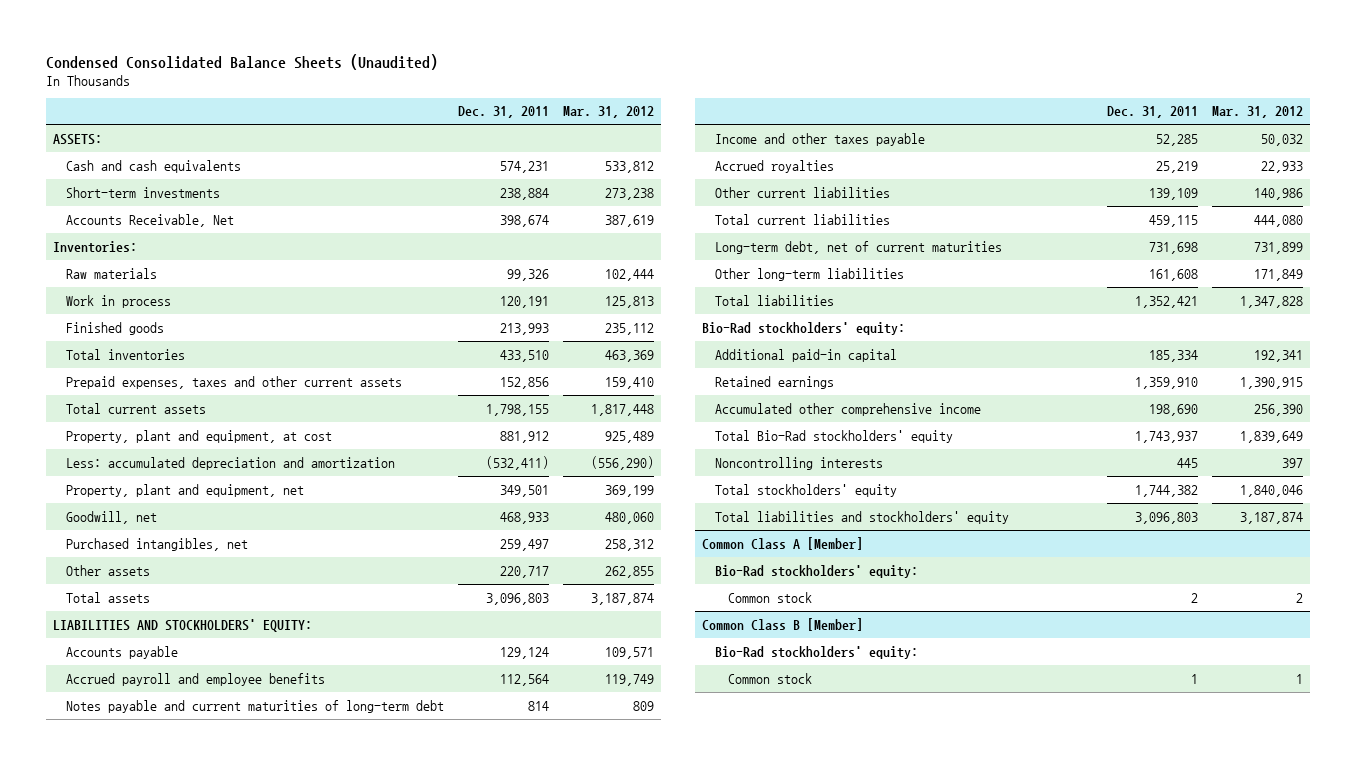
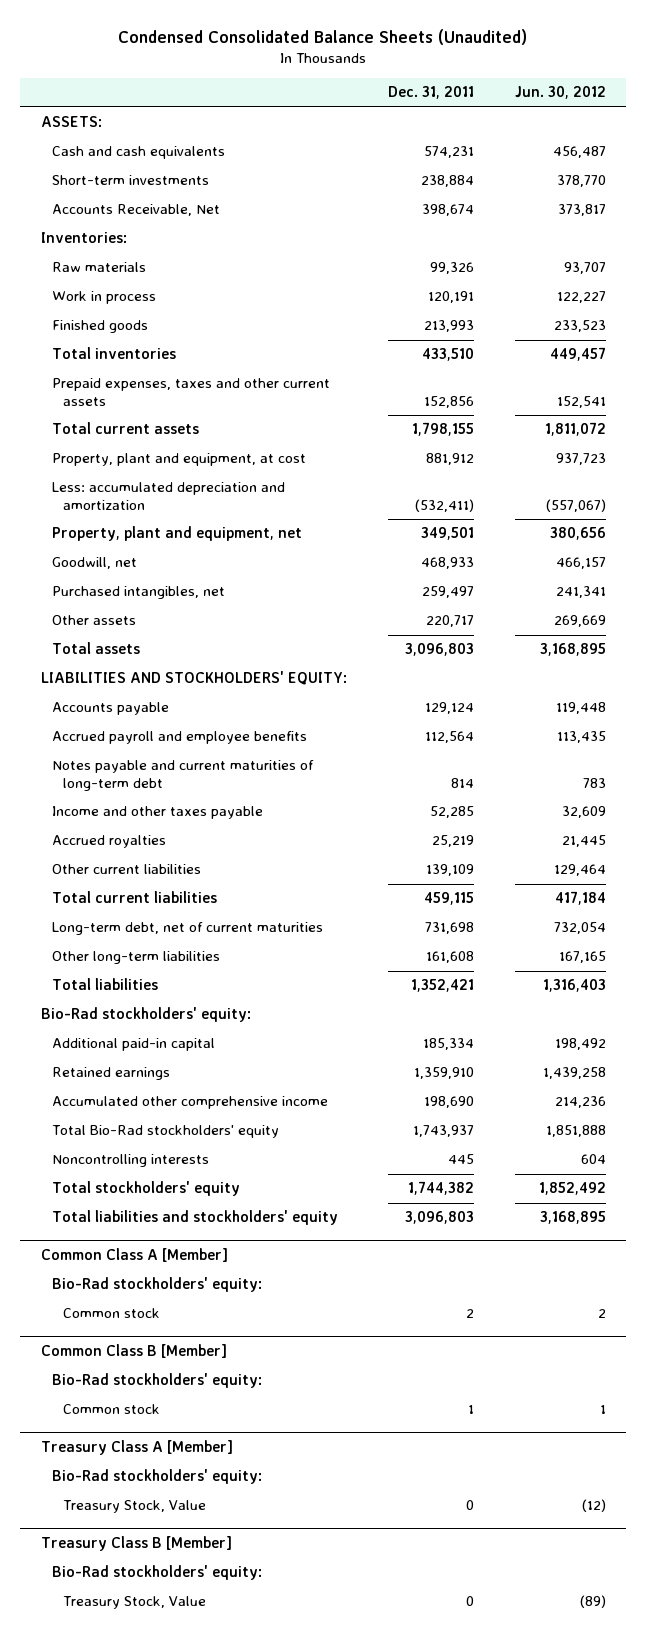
- | Dec. 31, 2011 | Mar. 31, 2012
+ | Dec. 31, 2011 | Jun. 30, 2012
+ Treasury Class A [Member]
+ Bio-Rad stockholders' equity:
+ Treasury Stock, Value | 0 | (12)
+ Treasury Class B [Member]
+ Bio-Rad stockholders' equity:
+ Treasury Stock, Value | 0 | (89)

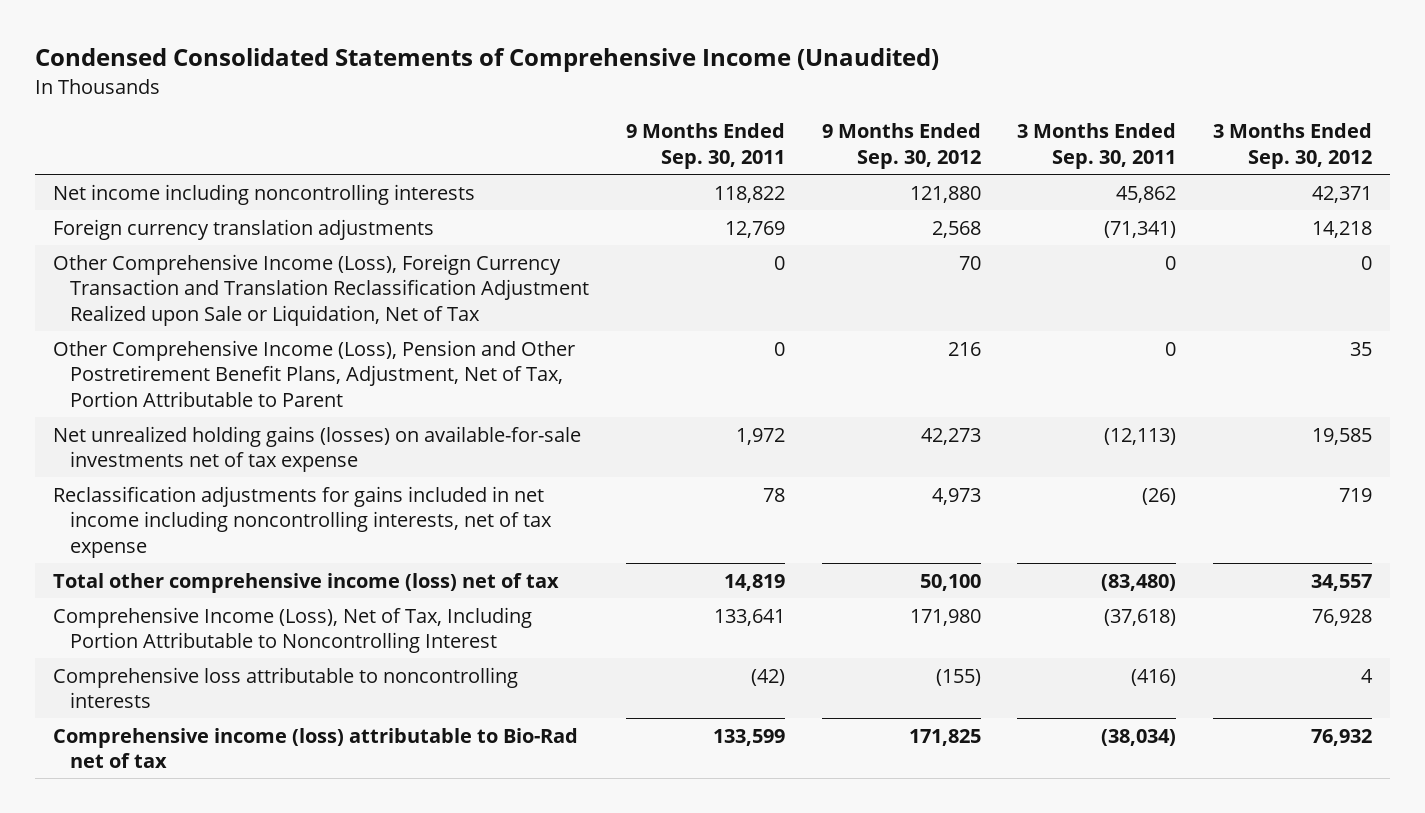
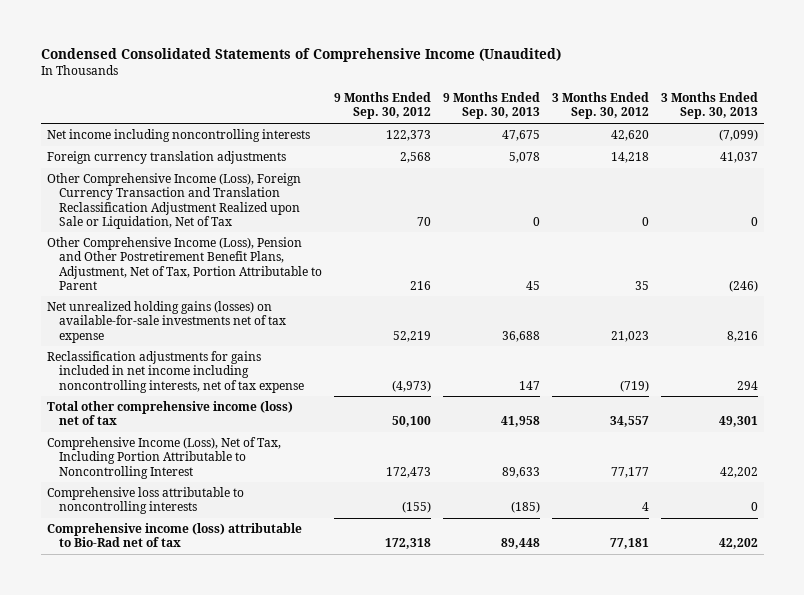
- | 9 Months Ended Sep. 30, 2011 | 9 Months Ended Sep. 30, 2012 | 3 Months Ended Sep. 30, 2011 | 3 Months Ended Sep. 30, 2012
+ | 9 Months Ended Sep. 30, 2012 | 9 Months Ended Sep. 30, 2013 | 3 Months Ended Sep. 30, 2012 | 3 Months Ended Sep. 30, 2013
- Net income including noncontrolling interests | 118,822 | 121,880 | 45,862 | 42,371
+ Net income including noncontrolling interests | 122,373 | 47,675 | 42,620 | (7,099)
- Net unrealized holding gains (losses) on available-for-sale investments net of tax expense | 1,972 | 42,273 | (12,113) | 19,585
- Reclassification adjustments for gains included in net income including noncontrolling interests, net of tax expense | 78 | 4,973 | (26) | 719
+ Net unrealized holding gains (losses) on available-for-sale investments net of tax expense | 52,219 | 36,688 | 21,023 | 8,216
+ Reclassification adjustments for gains included in net income including noncontrolling interests, net of tax expense | (4,973) | 147 | (719) | 294
- Comprehensive Income (Loss), Net of Tax, Including Portion Attributable to Noncontrolling Interest | 133,641 | 171,980 | (37,618) | 76,928
+ Comprehensive Income (Loss), Net of Tax, Including Portion Attributable to Noncontrolling Interest | 172,473 | 89,633 | 77,177 | 42,202
- Comprehensive income (loss) attributable to Bio-Rad net of tax | 133,599 | 171,825 | (38,034) | 76,932
+ Comprehensive income (loss) attributable to Bio-Rad net of tax | 172,318 | 89,448 | 77,181 | 42,202

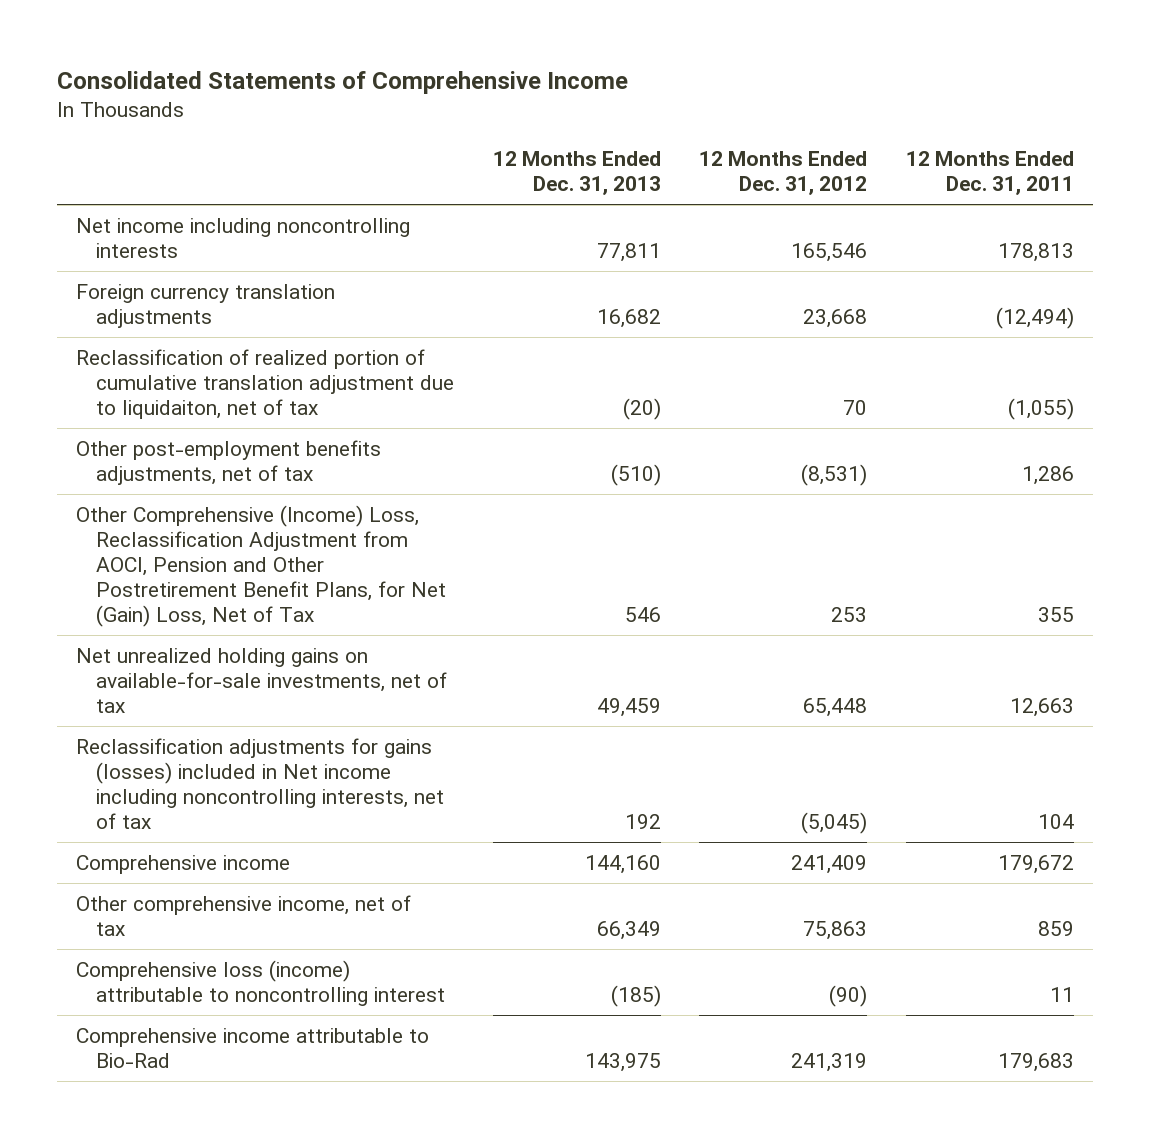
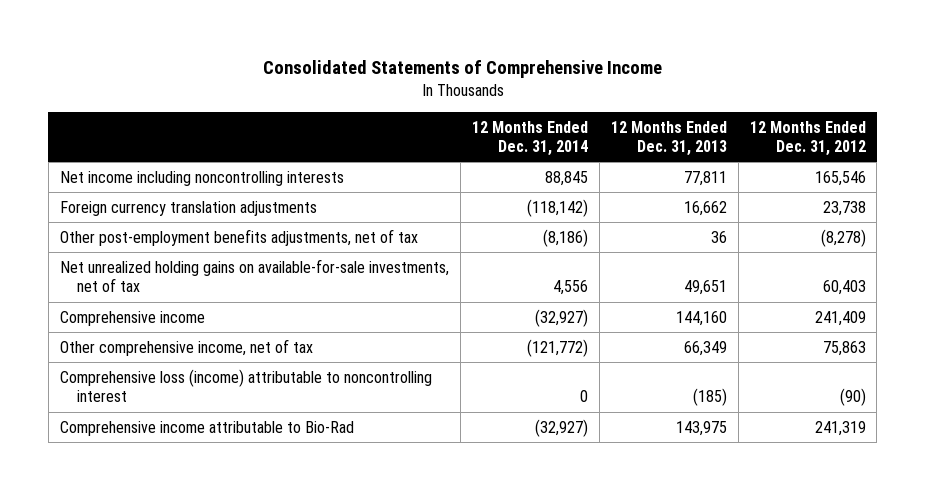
- | 12 Months Ended Dec. 31, 2013 | 12 Months Ended Dec. 31, 2012 | 12 Months Ended Dec. 31, 2011
+ | 12 Months Ended Dec. 31, 2014 | 12 Months Ended Dec. 31, 2013 | 12 Months Ended Dec. 31, 2012
- Foreign currency translation adjustments | 16,682 | 23,668 | (12,494)
- Reclassification of realized portion of cumulative translation adjustment due to liquidaiton, net of tax | (20) | 70 | (1,055)
- Other post-employment benefits adjustments, net of tax | (510) | (8,531) | 1,286
- Other Comprehensive (Income) Loss, Reclassification Adjustment from AOCI, Pension and Other Postretirement Benefit Plans, for Net (Gain) Loss, Net of Tax | 546 | 253 | 355
- Net unrealized holding gains on available-for-sale investments, net of tax | 49,459 | 65,448 | 12,663
- Reclassification adjustments for gains (losses) included in Net income including noncontrolling interests, net of tax | 192 | (5,045) | 104
+ Foreign currency translation adjustments | (118,142) | 16,662 | 23,738
+ Other post-employment benefits adjustments, net of tax | (8,186) | 36 | (8,278)
+ Net unrealized holding gains on available-for-sale investments, net of tax | 4,556 | 49,651 | 60,403

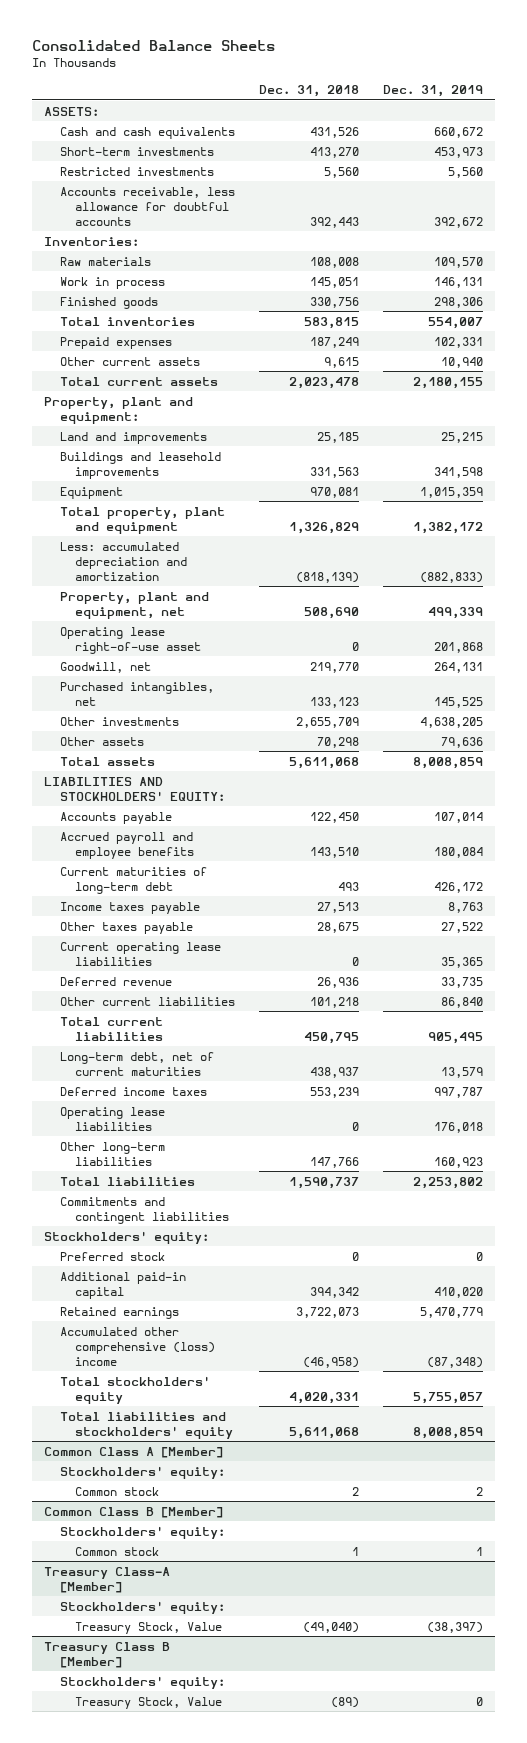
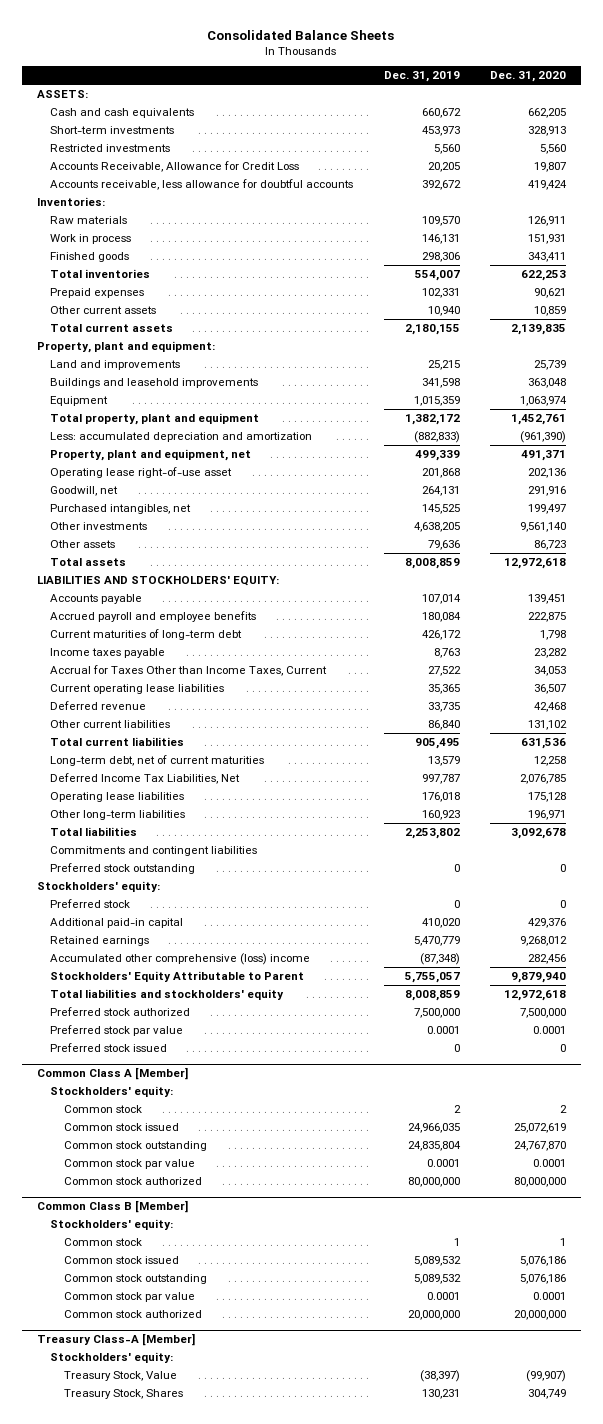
- | Dec. 31, 2018 | Dec. 31, 2019
+ | Dec. 31, 2019 | Dec. 31, 2020
+ Accounts Receivable, Allowance for Credit Loss | 20,205 | 19,807
- Other taxes payable | 28,675 | 27,522
+ Accrual for Taxes Other than Income Taxes, Current | 27,522 | 34,053
- Deferred income taxes | 553,239 | 997,787
+ Deferred Income Tax Liabilities, Net | 997,787 | 2,076,785
+ Preferred stock outstanding | 0 | 0
- Total stockholders' equity | 4,020,331 | 5,755,057
+ Stockholders' Equity Attributable to Parent | 5,755,057 | 9,879,940
+ Preferred stock authorized | 7,500,000 | 7,500,000
+ Preferred stock par value | 0.0001 | 0.0001
+ Preferred stock issued | 0 | 0
@ Common Class A [Member]
+ Common stock issued | 24,966,035 | 25,072,619
+ Common stock outstanding | 24,835,804 | 24,767,870
+ Common stock par value | 0.0001 | 0.0001
+ Common stock authorized | 80,000,000 | 80,000,000
@ Common Class B [Member]
+ Common stock issued | 5,089,532 | 5,076,186
+ Common stock outstanding | 5,089,532 | 5,076,186
+ Common stock par value | 0.0001 | 0.0001
+ Common stock authorized | 20,000,000 | 20,000,000
- Treasury Class B [Member]
- Stockholders' equity:
- Treasury Stock, Value | (89) | 0
@ Treasury Class-A [Member]
+ Treasury Stock, Shares | 130,231 | 304,749

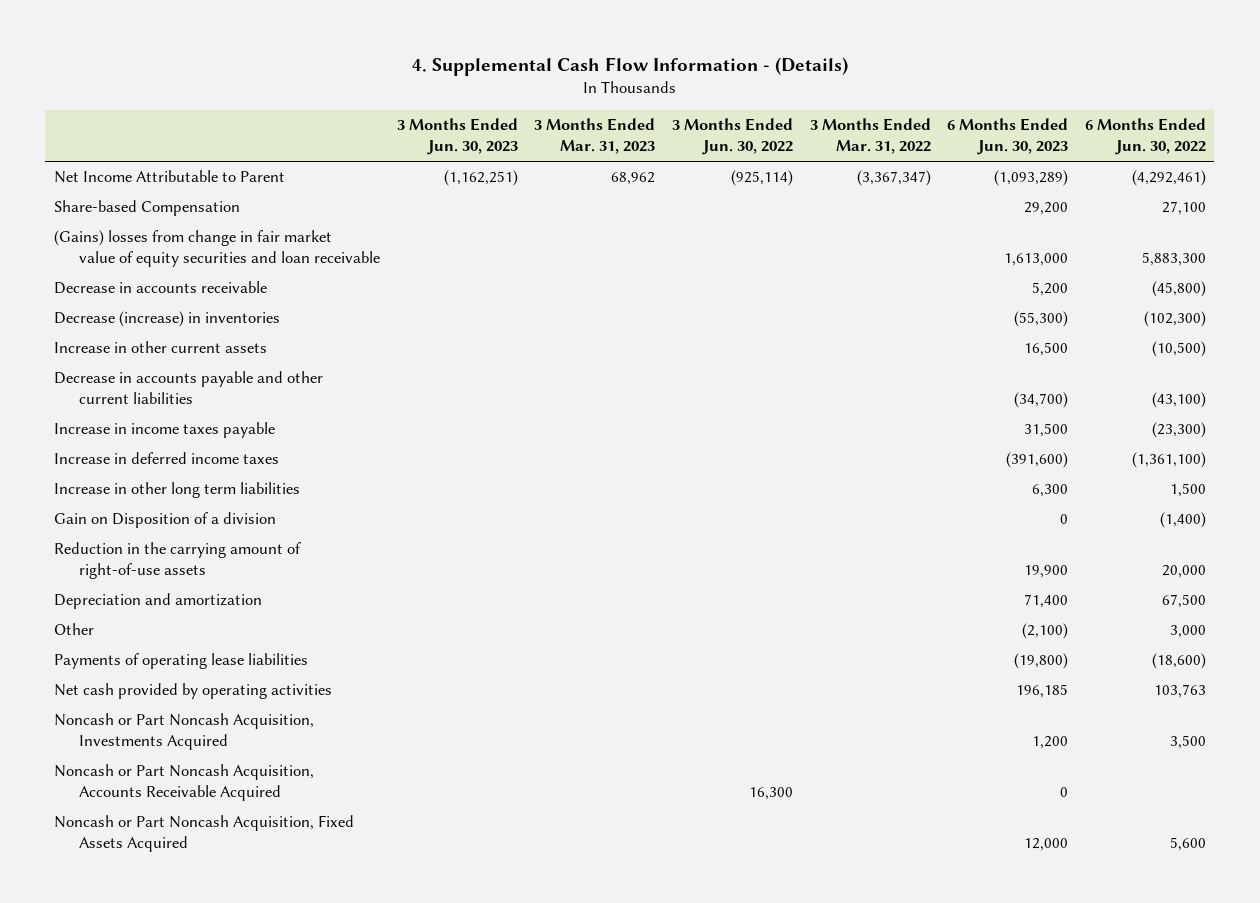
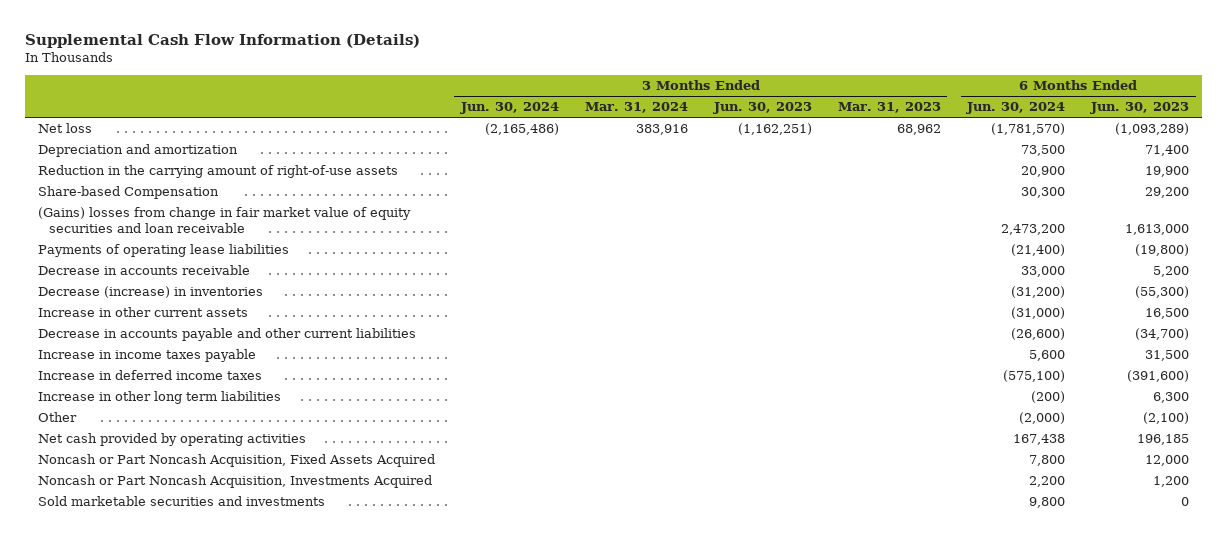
- 4. Supplemental Cash Flow Information - (Details)
+ Supplemental Cash Flow Information (Details)
- | 3 Months Ended Jun. 30, 2023 | 3 Months Ended Mar. 31, 2023 | 3 Months Ended Jun. 30, 2022 | 3 Months Ended Mar. 31, 2022 | 6 Months Ended Jun. 30, 2023 | 6 Months Ended Jun. 30, 2022
+ | 3 Months Ended Jun. 30, 2024 | 3 Months Ended Mar. 31, 2024 | 3 Months Ended Jun. 30, 2023 | 3 Months Ended Mar. 31, 2023 | 6 Months Ended Jun. 30, 2024 | 6 Months Ended Jun. 30, 2023
- Net Income Attributable to Parent | (1,162,251) | 68,962 | (925,114) | (3,367,347) | (1,093,289) | (4,292,461)
+ Net loss | (2,165,486) | 383,916 | (1,162,251) | 68,962 | (1,781,570) | (1,093,289)
moved up: Depreciation and amortization | | | | | 73,500 | 71,400
moved up: Reduction in the carrying amount of right-of-use assets | | | | | 20,900 | 19,900
moved up: Payments of operating lease liabilities | | | | | (21,400) | (19,800)
- Gain on Disposition of a division | | | | | 0 | (1,400)
- Noncash or Part Noncash Acquisition, Accounts Receivable Acquired | | | 16,300 | | 0 |
moved down: Noncash or Part Noncash Acquisition, Investments Acquired | | | | | 2,200 | 1,200
+ Sold marketable securities and investments | | | | | 9,800 | 0

